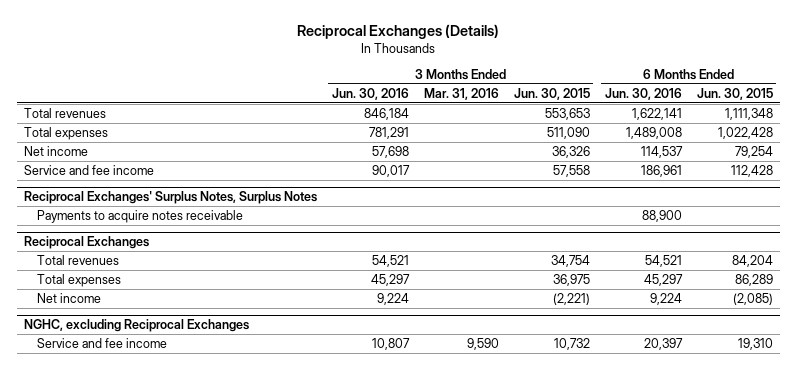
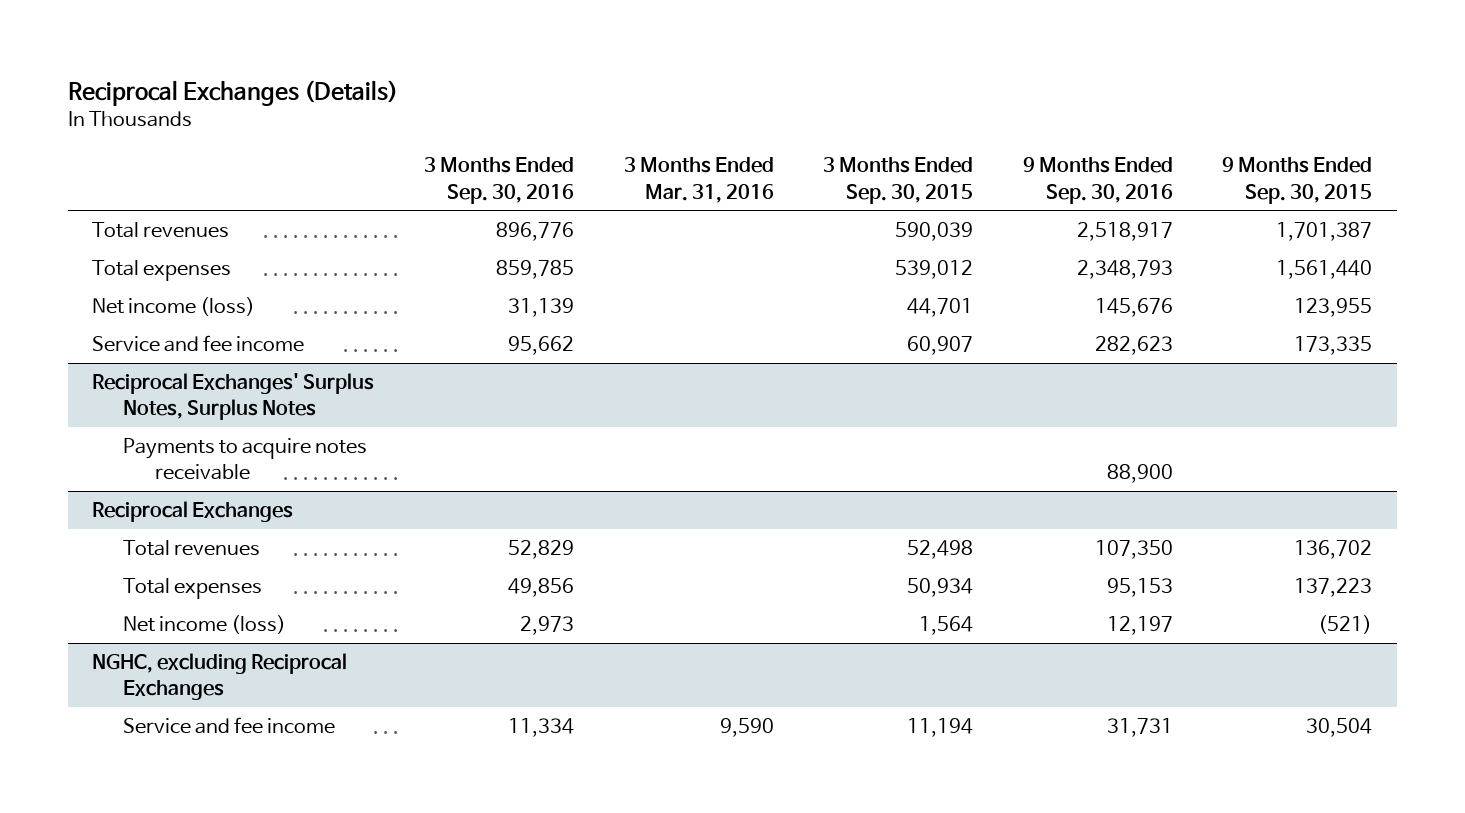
- | 3 Months Ended Jun. 30, 2016 | 3 Months Ended Mar. 31, 2016 | 3 Months Ended Jun. 30, 2015 | 6 Months Ended Jun. 30, 2016 | 6 Months Ended Jun. 30, 2015
+ | 3 Months Ended Sep. 30, 2016 | 3 Months Ended Mar. 31, 2016 | 3 Months Ended Sep. 30, 2015 | 9 Months Ended Sep. 30, 2016 | 9 Months Ended Sep. 30, 2015
- Net income | 57,698 | | 36,326 | 114,537 | 79,254
+ Net income (loss) | 31,139 | | 44,701 | 145,676 | 123,955
@ Reciprocal Exchanges
- Net income | 9,224 | | (2,221) | 9,224 | (2,085)
+ Net income (loss) | 2,973 | | 1,564 | 12,197 | (521)

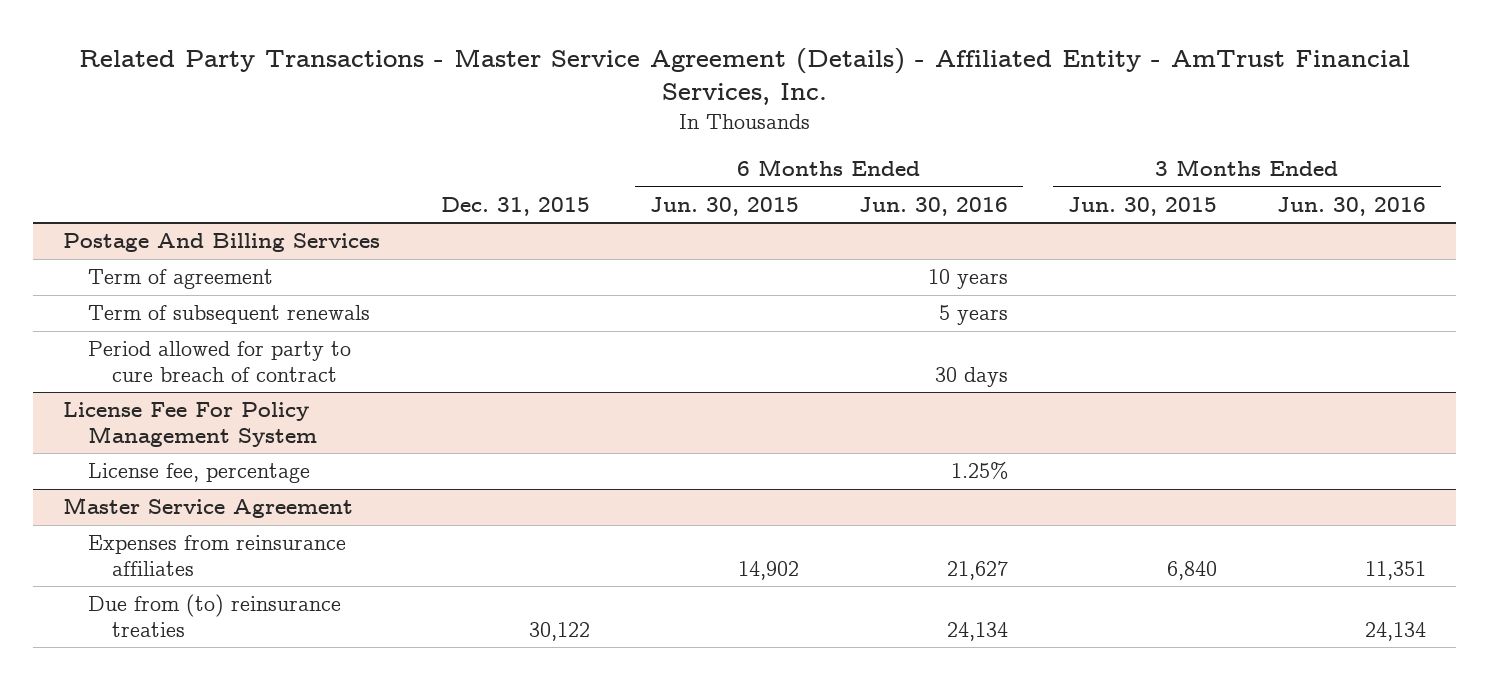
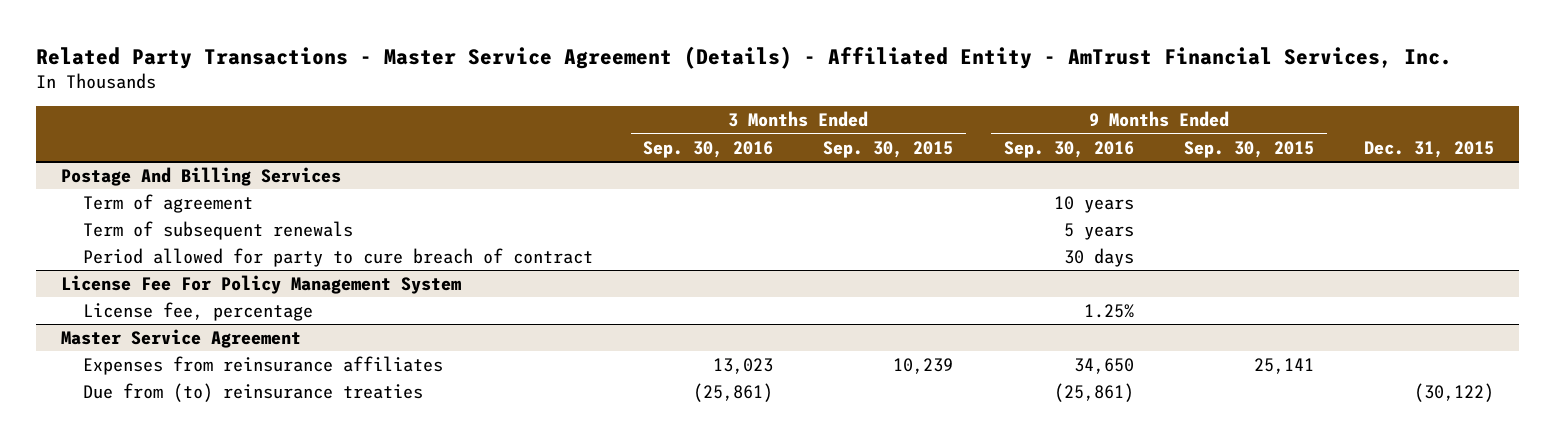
- | Dec. 31, 2015 | 6 Months Ended Jun. 30, 2015 | 6 Months Ended Jun. 30, 2016 | 3 Months Ended Jun. 30, 2015 | 3 Months Ended Jun. 30, 2016
+ | 3 Months Ended Sep. 30, 2016 | 3 Months Ended Sep. 30, 2015 | 9 Months Ended Sep. 30, 2016 | 9 Months Ended Sep. 30, 2015 | Dec. 31, 2015
@ Master Service Agreement
- Due from (to) reinsurance treaties | 30,122 | | 24,134 | | 24,134
+ Due from (to) reinsurance treaties | (25,861) | | (25,861) | | (30,122)

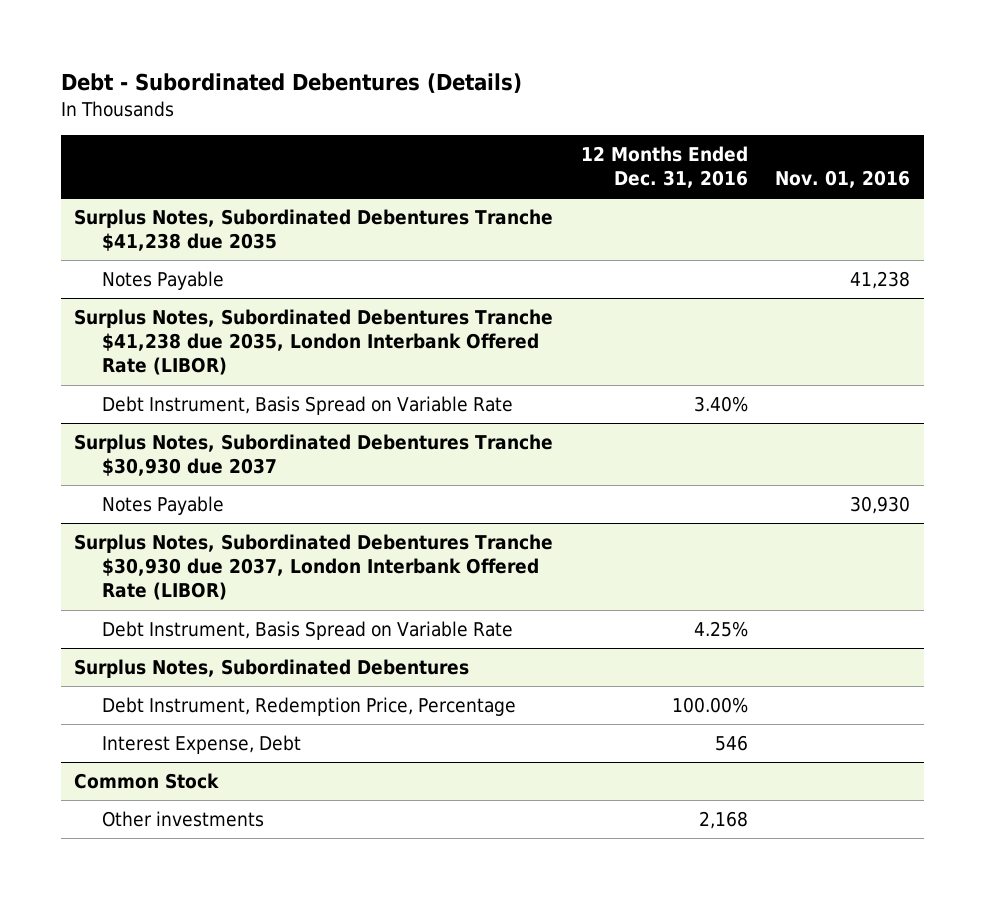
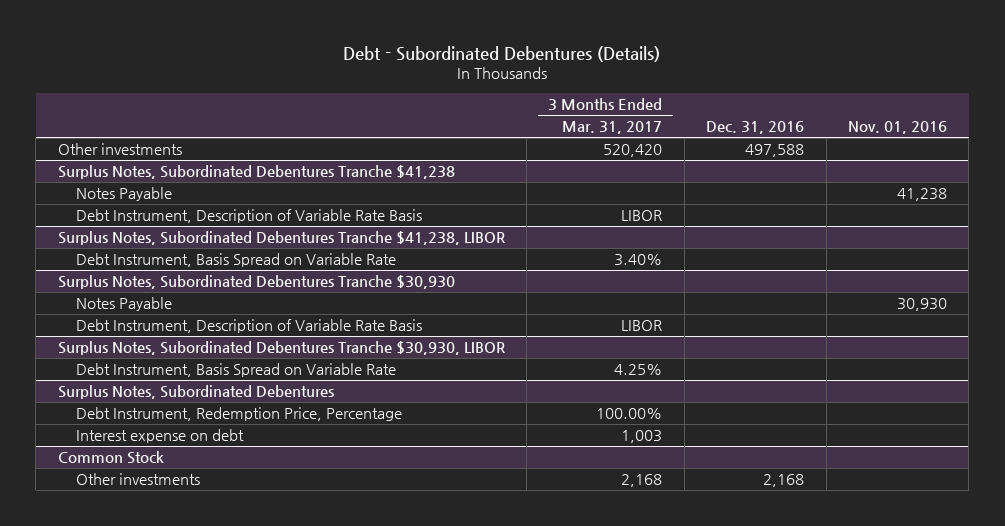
- | 12 Months Ended Dec. 31, 2016 | Nov. 01, 2016
+ | 3 Months Ended Mar. 31, 2017 | Dec. 31, 2016 | Nov. 01, 2016
- Surplus Notes, Subordinated Debentures Tranche $41,238 due 2035
+ Other investments | 520,420 | 497,588 |
+ Surplus Notes, Subordinated Debentures Tranche $41,238
- Surplus Notes, Subordinated Debentures Tranche $41,238 due 2035, London Interbank Offered Rate (LIBOR)
+ Debt Instrument, Description of Variable Rate Basis | LIBOR | |
+ Surplus Notes, Subordinated Debentures Tranche $41,238, LIBOR
- Surplus Notes, Subordinated Debentures Tranche $30,930 due 2037
+ Surplus Notes, Subordinated Debentures Tranche $30,930
- Surplus Notes, Subordinated Debentures Tranche $30,930 due 2037, London Interbank Offered Rate (LIBOR)
+ Debt Instrument, Description of Variable Rate Basis | LIBOR | |
+ Surplus Notes, Subordinated Debentures Tranche $30,930, LIBOR
@ Surplus Notes, Subordinated Debentures
- Interest Expense, Debt | 546 |
+ Interest expense on debt | 1,003 | |

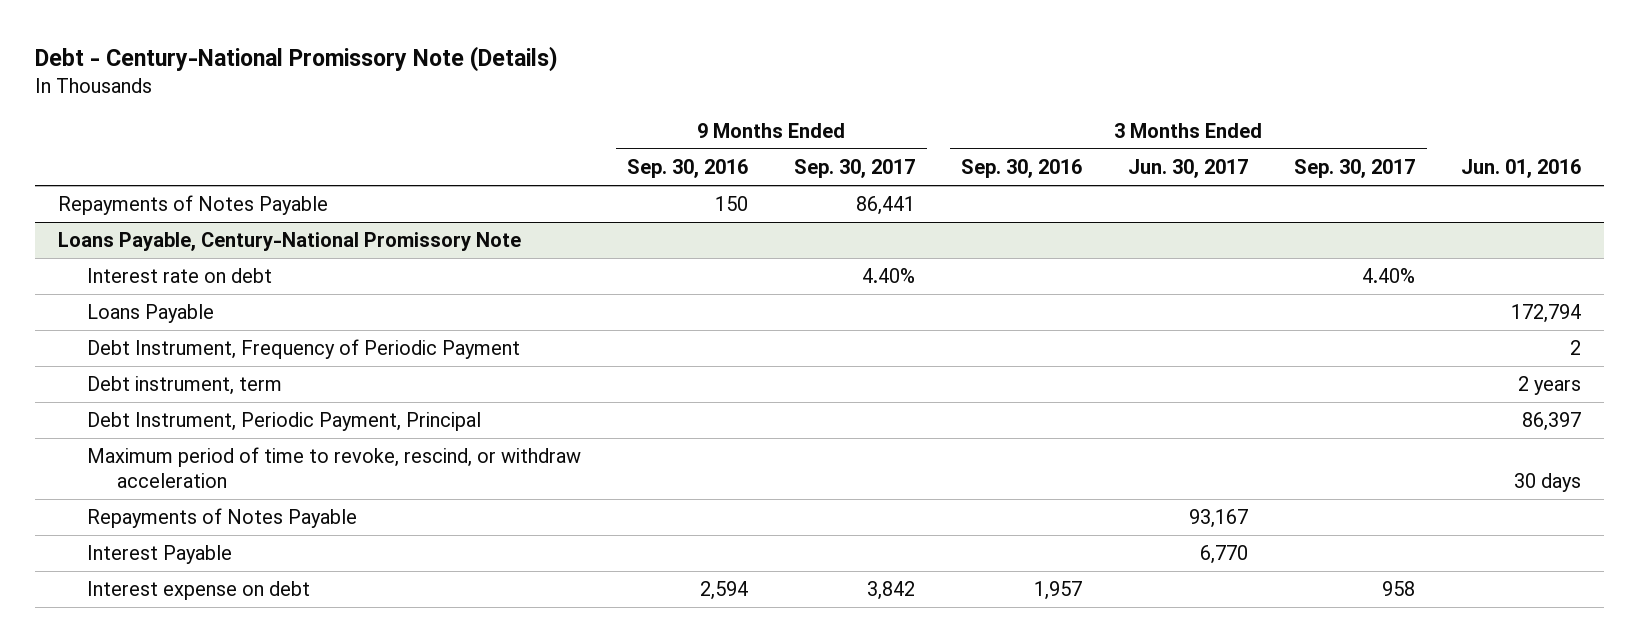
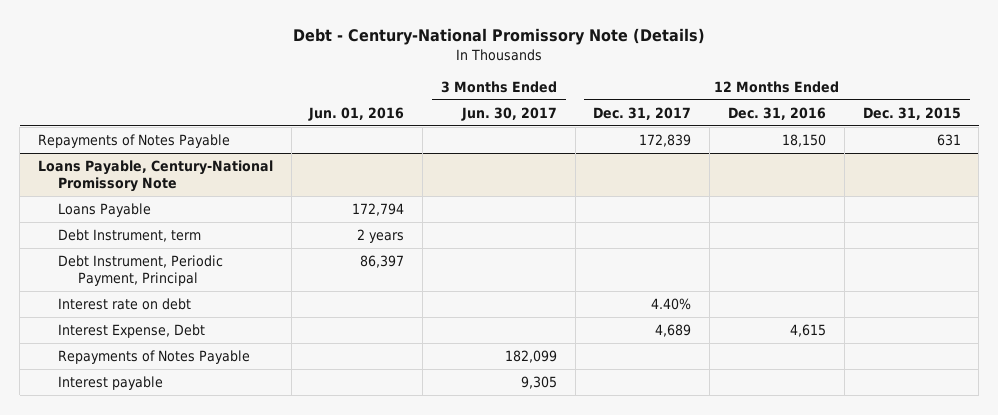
- | 9 Months Ended Sep. 30, 2016 | 9 Months Ended Sep. 30, 2017 | 3 Months Ended Sep. 30, 2016 | 3 Months Ended Jun. 30, 2017 | 3 Months Ended Sep. 30, 2017 | Jun. 01, 2016
+ | Jun. 01, 2016 | 3 Months Ended Jun. 30, 2017 | 12 Months Ended Dec. 31, 2017 | 12 Months Ended Dec. 31, 2016 | 12 Months Ended Dec. 31, 2015
@ Loans Payable, Century-National Promissory Note
- Debt Instrument, Frequency of Periodic Payment | | | | | | 2
- Debt instrument, term | | | | | | 2 years
+ Debt Instrument, term | 2 years | | | |
- Maximum period of time to revoke, rescind, or withdraw acceleration | | | | | | 30 days
- Repayments of Notes Payable | | | | 93,167 | |
- Interest Payable | | | | 6,770 | |
- Interest expense on debt | 2,594 | 3,842 | 1,957 | | 958 |
moved down: Interest rate on debt | | | 4.40% | |
+ Interest Expense, Debt | | | 4,689 | 4,615 |
+ Repayments of Notes Payable | | 182,099 | | |
+ Interest payable | | 9,305 | | |

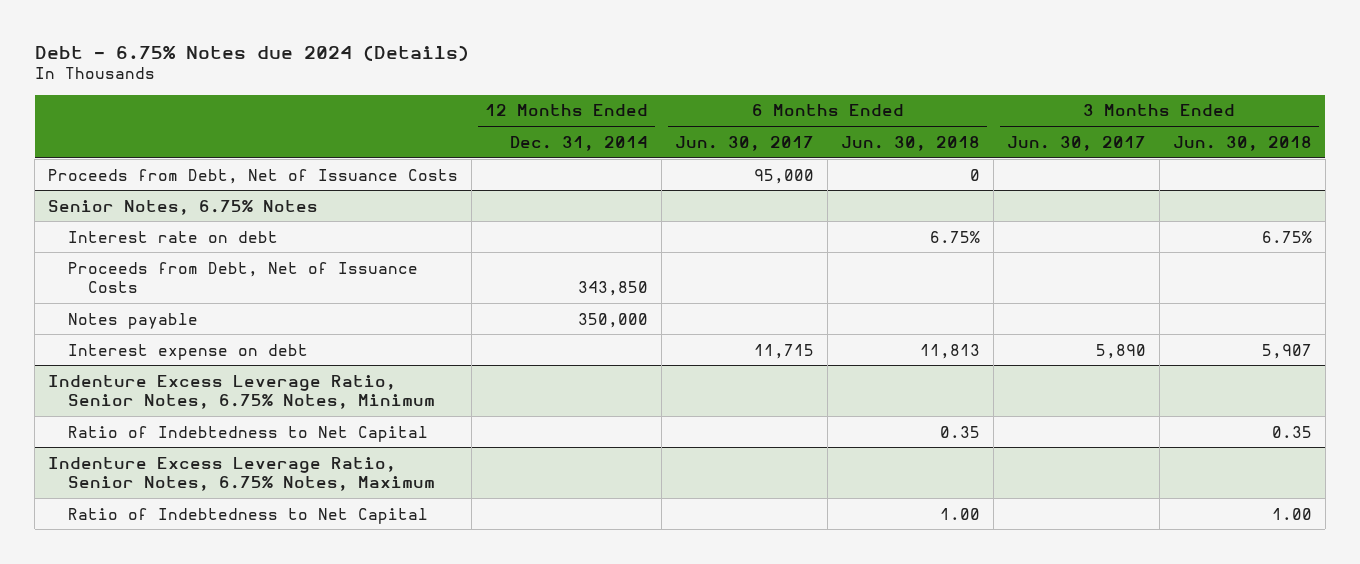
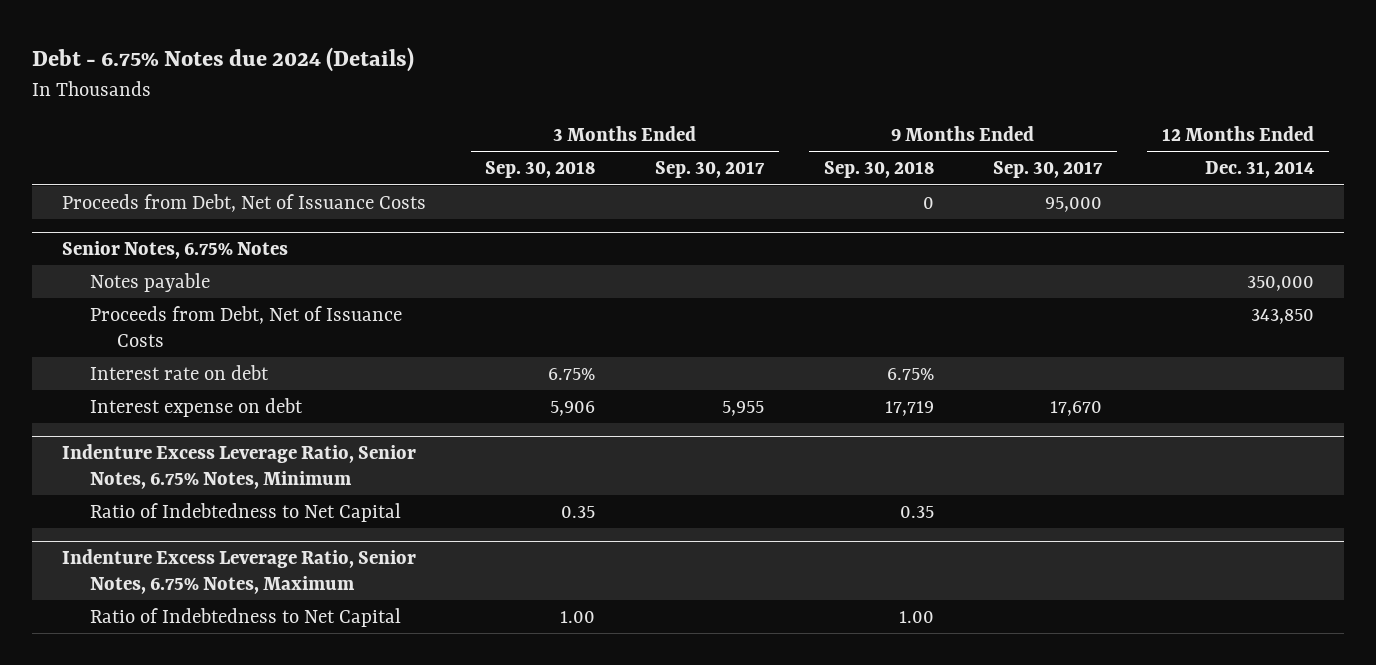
- | 12 Months Ended Dec. 31, 2014 | 6 Months Ended Jun. 30, 2017 | 6 Months Ended Jun. 30, 2018 | 3 Months Ended Jun. 30, 2017 | 3 Months Ended Jun. 30, 2018
+ | 3 Months Ended Sep. 30, 2018 | 3 Months Ended Sep. 30, 2017 | 9 Months Ended Sep. 30, 2018 | 9 Months Ended Sep. 30, 2017 | 12 Months Ended Dec. 31, 2014
@ Senior Notes, 6.75% Notes
moved down: Proceeds from Debt, Net of Issuance Costs | | | | | 343,850
moved down: Interest rate on debt | 6.75% | | 6.75% | |

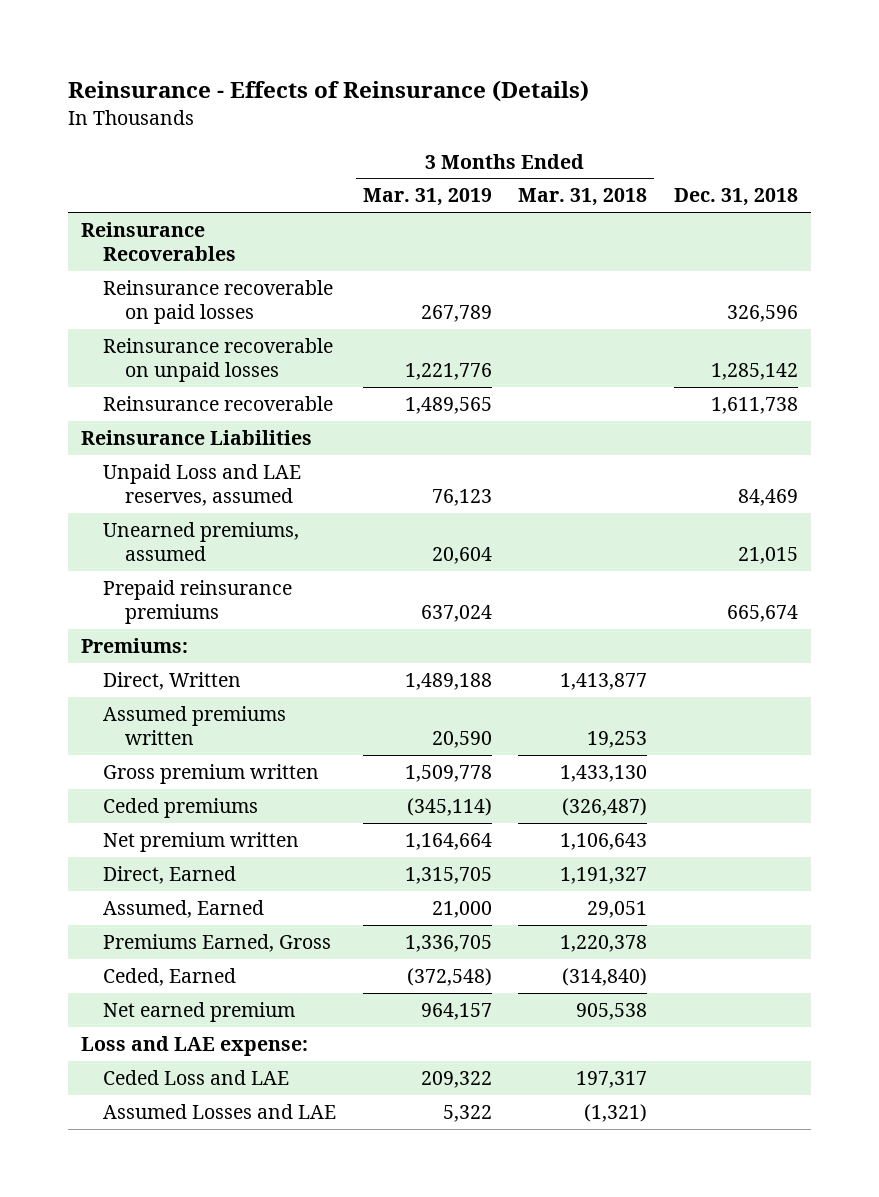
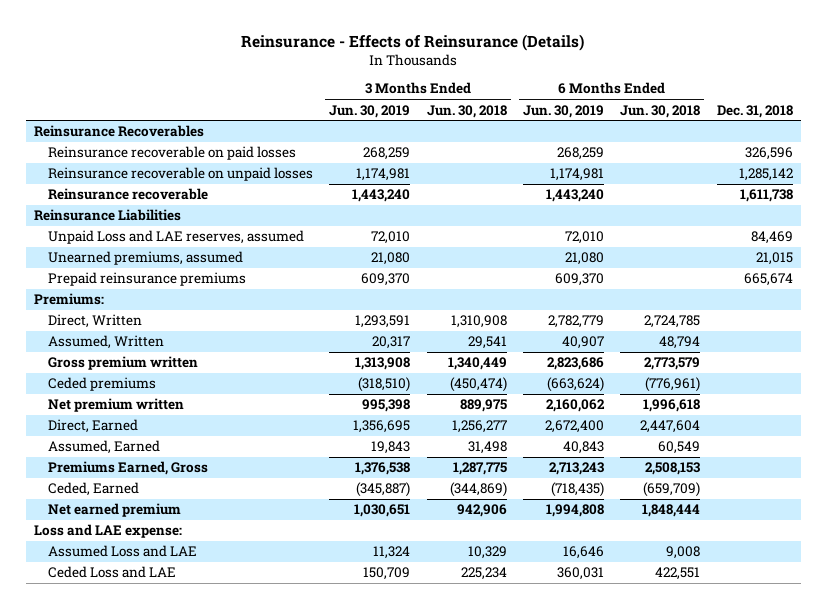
- | 3 Months Ended Mar. 31, 2019 | 3 Months Ended Mar. 31, 2018 | Dec. 31, 2018
+ | 3 Months Ended Jun. 30, 2019 | 3 Months Ended Jun. 30, 2018 | 6 Months Ended Jun. 30, 2019 | 6 Months Ended Jun. 30, 2018 | Dec. 31, 2018
- Assumed premiums written | 20,590 | 19,253 |
+ Assumed, Written | 20,317 | 29,541 | 40,907 | 48,794 |
+ Assumed Loss and LAE | 11,324 | 10,329 | 16,646 | 9,008 |
- Assumed Losses and LAE | 5,322 | (1,321) |

